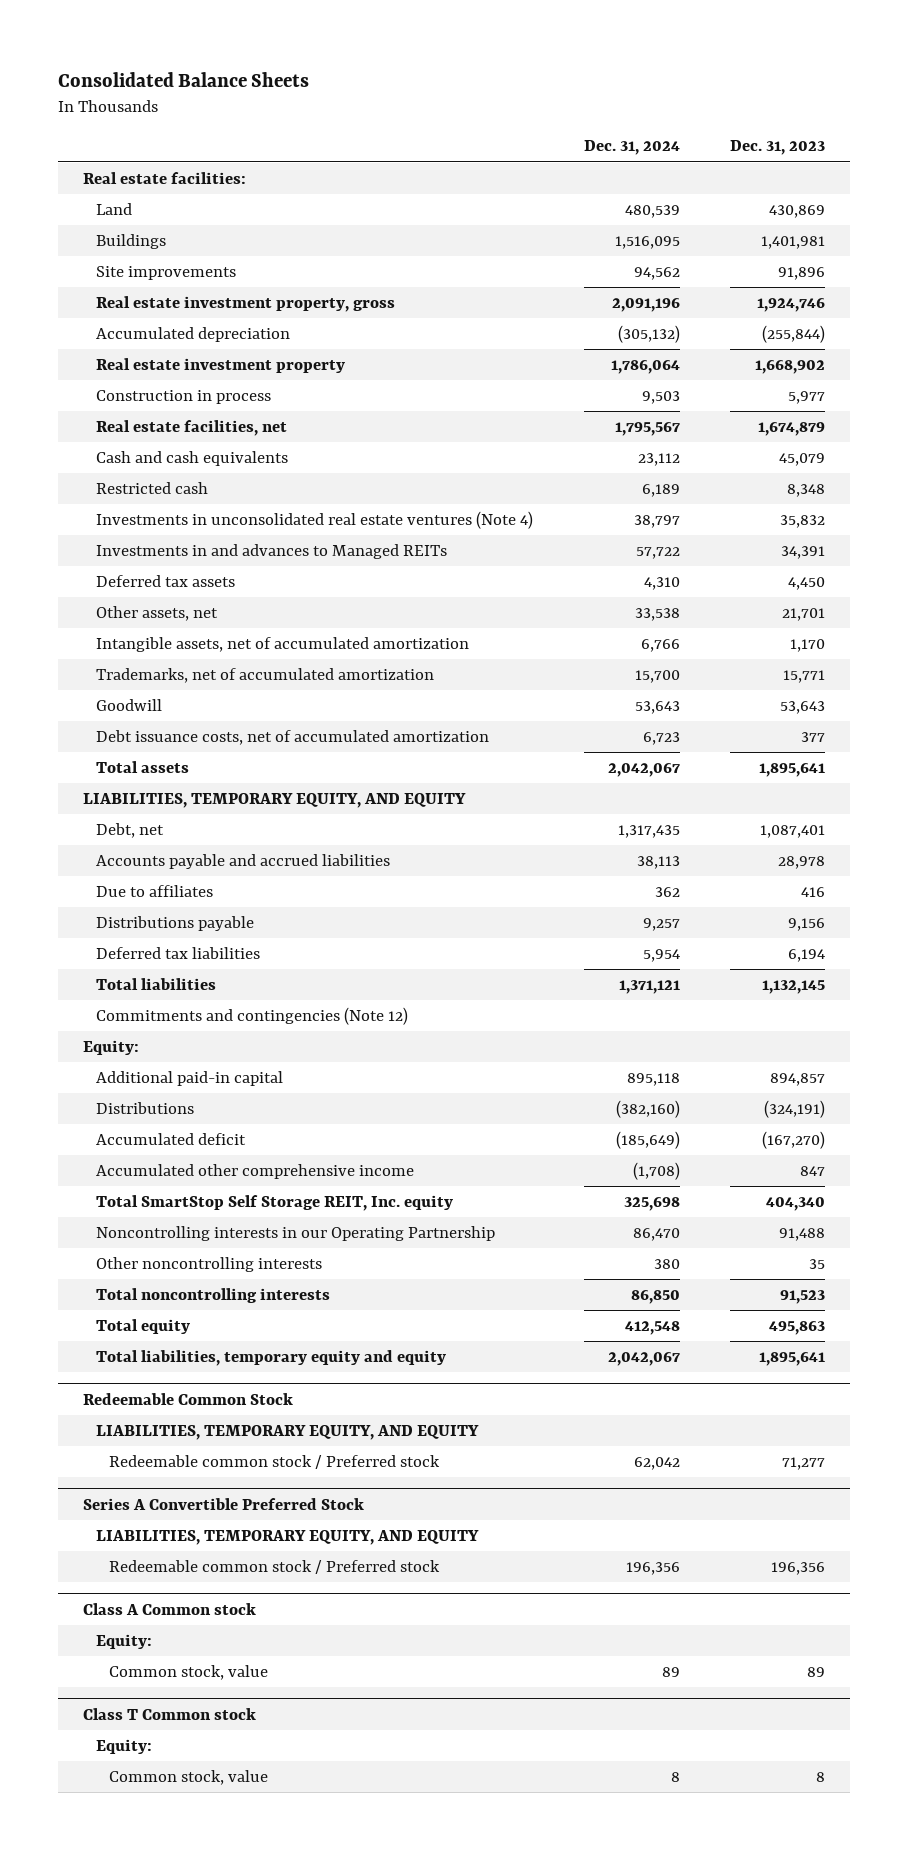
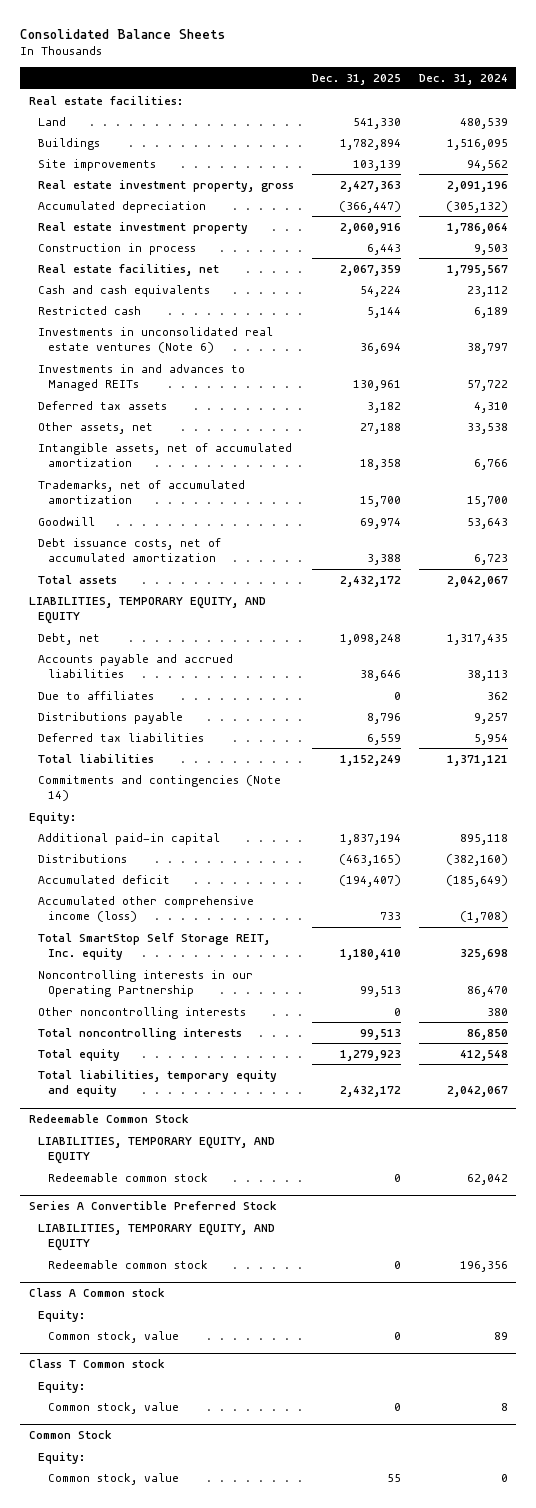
- | Dec. 31, 2024 | Dec. 31, 2023
+ | Dec. 31, 2025 | Dec. 31, 2024
- Investments in unconsolidated real estate ventures (Note 4) | 38,797 | 35,832
+ Investments in unconsolidated real estate ventures (Note 6) | 36,694 | 38,797
- Commitments and contingencies (Note 12)
+ Commitments and contingencies (Note 14)
- Accumulated other comprehensive income | (1,708) | 847
+ Accumulated other comprehensive income (loss) | 733 | (1,708)
@ Redeemable Common Stock
- Redeemable common stock / Preferred stock | 62,042 | 71,277
+ Redeemable common stock | 0 | 62,042
@ Series A Convertible Preferred Stock
- Redeemable common stock / Preferred stock | 196,356 | 196,356
+ Redeemable common stock | 0 | 196,356
+ Common Stock
+ Equity:
+ Common stock, value | 55 | 0

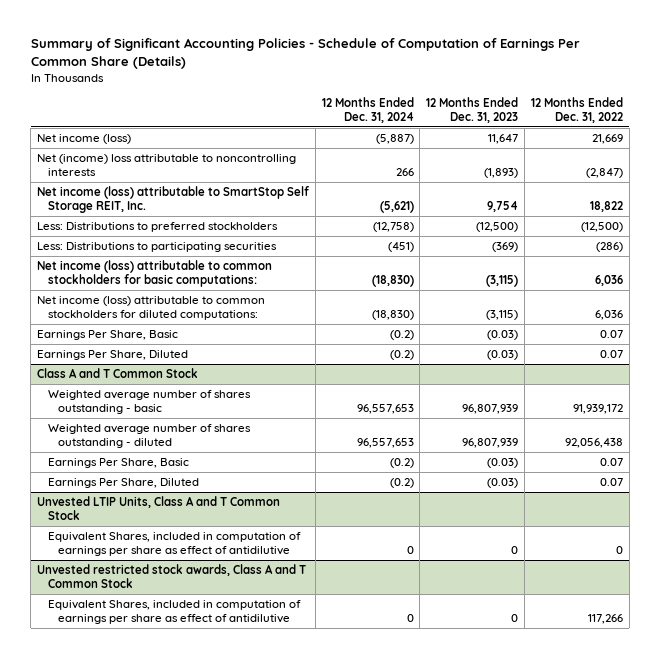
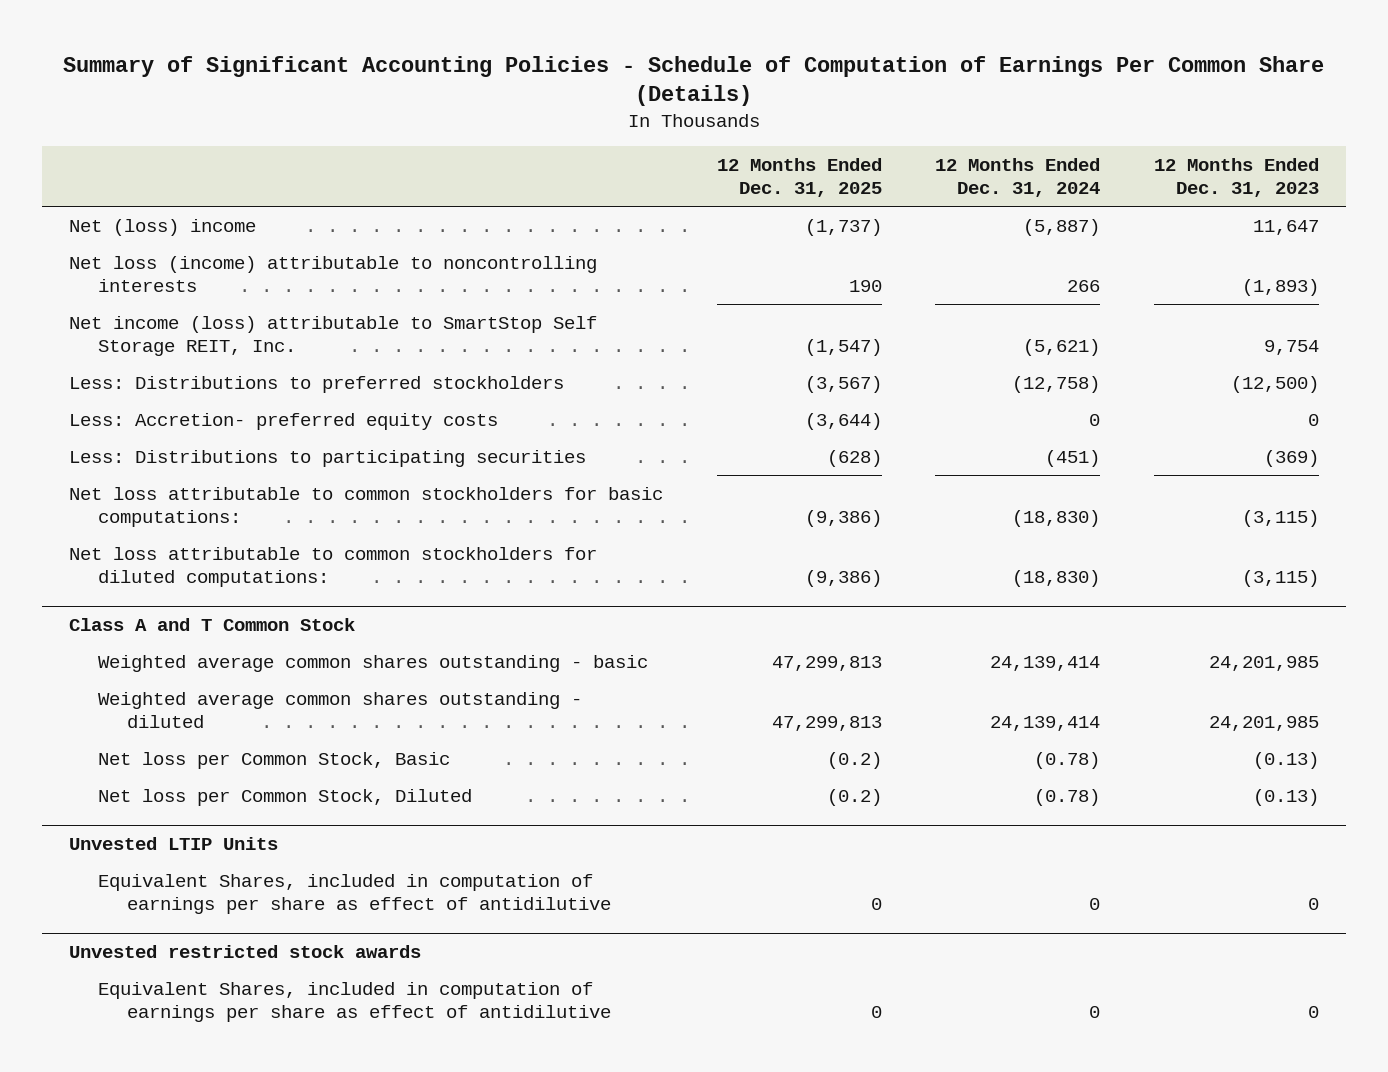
- | 12 Months Ended Dec. 31, 2024 | 12 Months Ended Dec. 31, 2023 | 12 Months Ended Dec. 31, 2022
+ | 12 Months Ended Dec. 31, 2025 | 12 Months Ended Dec. 31, 2024 | 12 Months Ended Dec. 31, 2023
- Net income (loss) | (5,887) | 11,647 | 21,669
- Net (income) loss attributable to noncontrolling interests | 266 | (1,893) | (2,847)
+ Net (loss) income | (1,737) | (5,887) | 11,647
+ Net loss (income) attributable to noncontrolling interests | 190 | 266 | (1,893)
+ Less: Accretion- preferred equity costs | (3,644) | 0 | 0
- Net income (loss) attributable to common stockholders for basic computations: | (18,830) | (3,115) | 6,036
- Net income (loss) attributable to common stockholders for diluted computations: | (18,830) | (3,115) | 6,036
- Earnings Per Share, Basic | (0.2) | (0.03) | 0.07
- Earnings Per Share, Diluted | (0.2) | (0.03) | 0.07
+ Net loss attributable to common stockholders for basic computations: | (9,386) | (18,830) | (3,115)
+ Net loss attributable to common stockholders for diluted computations: | (9,386) | (18,830) | (3,115)
@ Class A and T Common Stock
- Weighted average number of shares outstanding - basic | 96,557,653 | 96,807,939 | 91,939,172
- Weighted average number of shares outstanding - diluted | 96,557,653 | 96,807,939 | 92,056,438
- Earnings Per Share, Basic | (0.2) | (0.03) | 0.07
- Earnings Per Share, Diluted | (0.2) | (0.03) | 0.07
- Unvested LTIP Units, Class A and T Common Stock
@ Class A and T Common Stock
+ Weighted average common shares outstanding - basic | 47,299,813 | 24,139,414 | 24,201,985
+ Weighted average common shares outstanding - diluted | 47,299,813 | 24,139,414 | 24,201,985
+ Net loss per Common Stock, Basic | (0.2) | (0.78) | (0.13)
+ Net loss per Common Stock, Diluted | (0.2) | (0.78) | (0.13)
+ Unvested LTIP Units
- Unvested restricted stock awards, Class A and T Common Stock
+ Unvested restricted stock awards

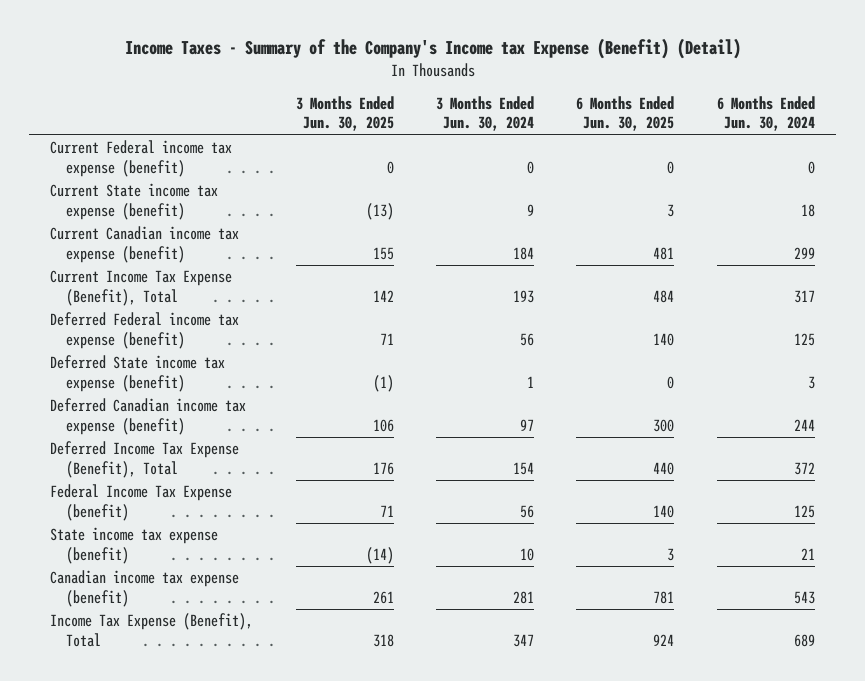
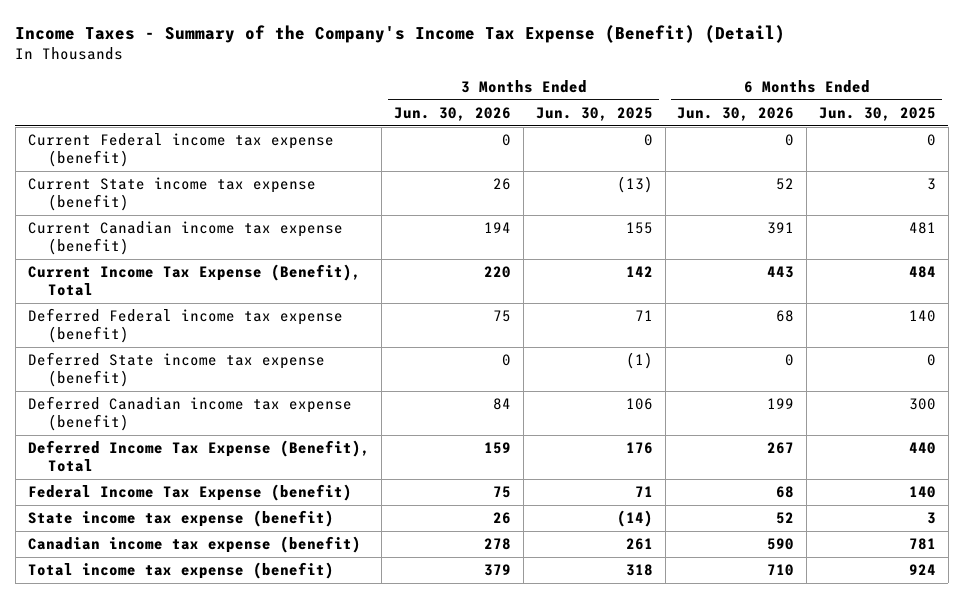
- Income Taxes - Summary of the Company's Income tax Expense (Benefit) (Detail)
+ Income Taxes - Summary of the Company's Income Tax Expense (Benefit) (Detail)
- | 3 Months Ended Jun. 30, 2025 | 3 Months Ended Jun. 30, 2024 | 6 Months Ended Jun. 30, 2025 | 6 Months Ended Jun. 30, 2024
+ | 3 Months Ended Jun. 30, 2026 | 3 Months Ended Jun. 30, 2025 | 6 Months Ended Jun. 30, 2026 | 6 Months Ended Jun. 30, 2025
- Income Tax Expense (Benefit), Total | 318 | 347 | 924 | 689
+ Total income tax expense (benefit) | 379 | 318 | 710 | 924

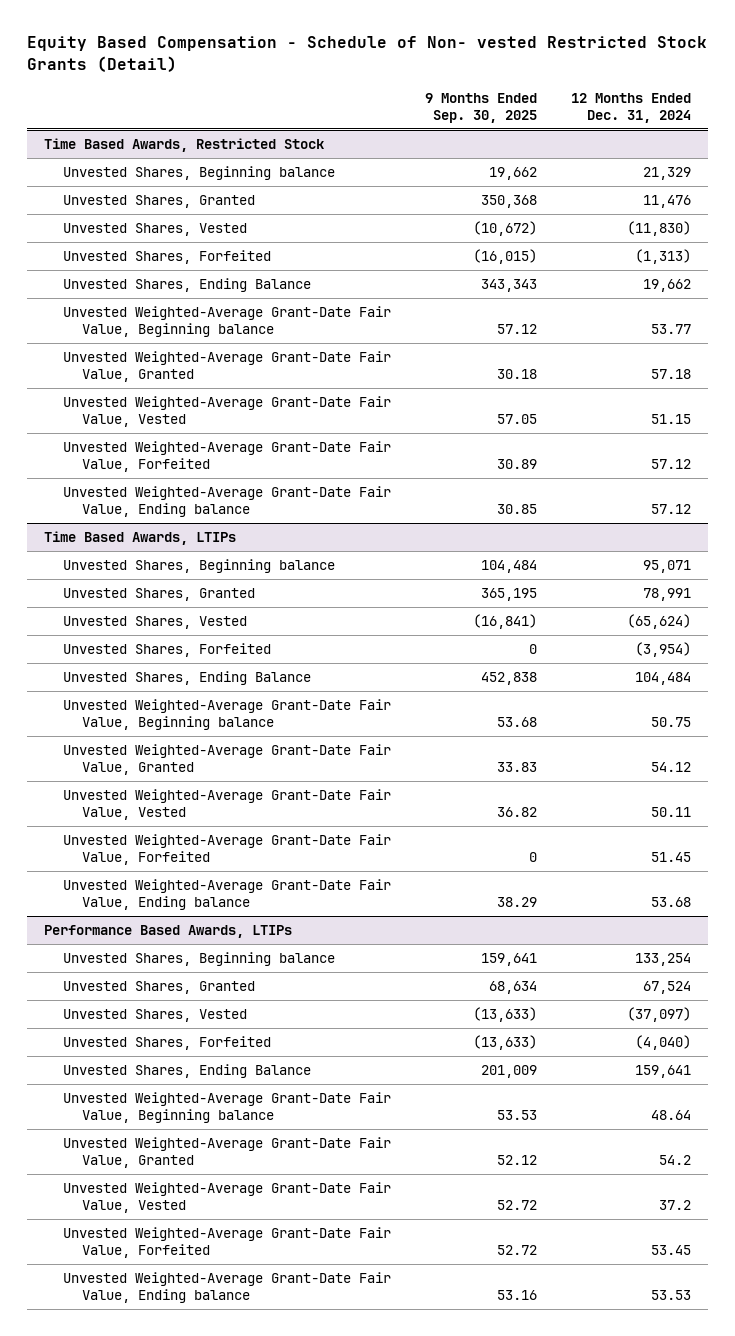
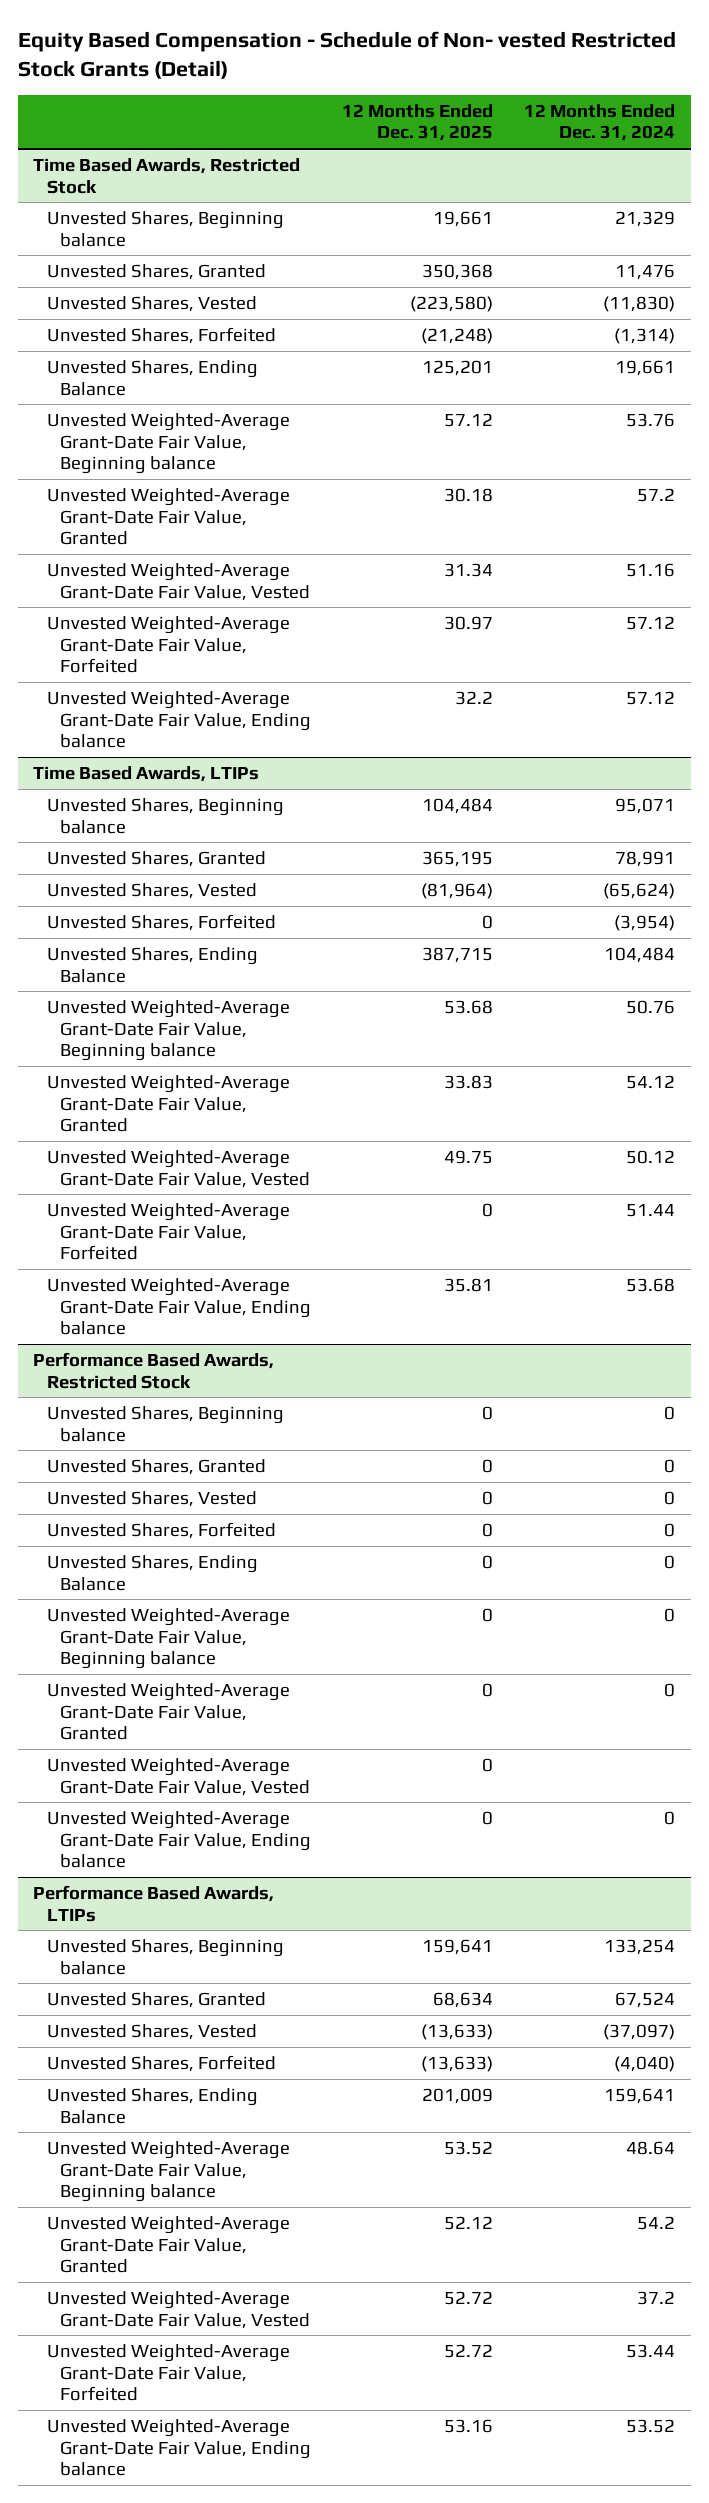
- | 9 Months Ended Sep. 30, 2025 | 12 Months Ended Dec. 31, 2024
+ | 12 Months Ended Dec. 31, 2025 | 12 Months Ended Dec. 31, 2024
@ Time Based Awards, Restricted Stock
- Unvested Shares, Forfeited | (16,015) | (1,313)
- Unvested Shares, Ending Balance | 343,343 | 19,662
- Unvested Weighted-Average Grant-Date Fair Value, Beginning balance | 57.12 | 53.77
- Unvested Weighted-Average Grant-Date Fair Value, Granted | 30.18 | 57.18
- Unvested Weighted-Average Grant-Date Fair Value, Vested | 57.05 | 51.15
+ Unvested Shares, Forfeited | (21,248) | (1,314)
+ Unvested Shares, Ending Balance | 125,201 | 19,661
+ Unvested Weighted-Average Grant-Date Fair Value, Beginning balance | 57.12 | 53.76
+ Unvested Weighted-Average Grant-Date Fair Value, Granted | 30.18 | 57.2
+ Unvested Weighted-Average Grant-Date Fair Value, Vested | 31.34 | 51.16
@ Time Based Awards, LTIPs
- Unvested Weighted-Average Grant-Date Fair Value, Beginning balance | 53.68 | 50.75
+ Unvested Weighted-Average Grant-Date Fair Value, Beginning balance | 53.68 | 50.76
- Unvested Weighted-Average Grant-Date Fair Value, Vested | 36.82 | 50.11
- Unvested Weighted-Average Grant-Date Fair Value, Forfeited | 0 | 51.45
+ Unvested Weighted-Average Grant-Date Fair Value, Vested | 49.75 | 50.12
+ Unvested Weighted-Average Grant-Date Fair Value, Forfeited | 0 | 51.44
+ Performance Based Awards, Restricted Stock
+ Unvested Shares, Beginning balance | 0 | 0
+ Unvested Shares, Granted | 0 | 0
+ Unvested Shares, Vested | 0 | 0
+ Unvested Shares, Forfeited | 0 | 0
+ Unvested Shares, Ending Balance | 0 | 0
+ Unvested Weighted-Average Grant-Date Fair Value, Beginning balance | 0 | 0
+ Unvested Weighted-Average Grant-Date Fair Value, Granted | 0 | 0
+ Unvested Weighted-Average Grant-Date Fair Value, Vested | 0 |
+ Unvested Weighted-Average Grant-Date Fair Value, Ending balance | 0 | 0
@ Performance Based Awards, LTIPs
- Unvested Weighted-Average Grant-Date Fair Value, Forfeited | 52.72 | 53.45
- Unvested Weighted-Average Grant-Date Fair Value, Ending balance | 53.16 | 53.53
+ Unvested Weighted-Average Grant-Date Fair Value, Forfeited | 52.72 | 53.44
+ Unvested Weighted-Average Grant-Date Fair Value, Ending balance | 53.16 | 53.52

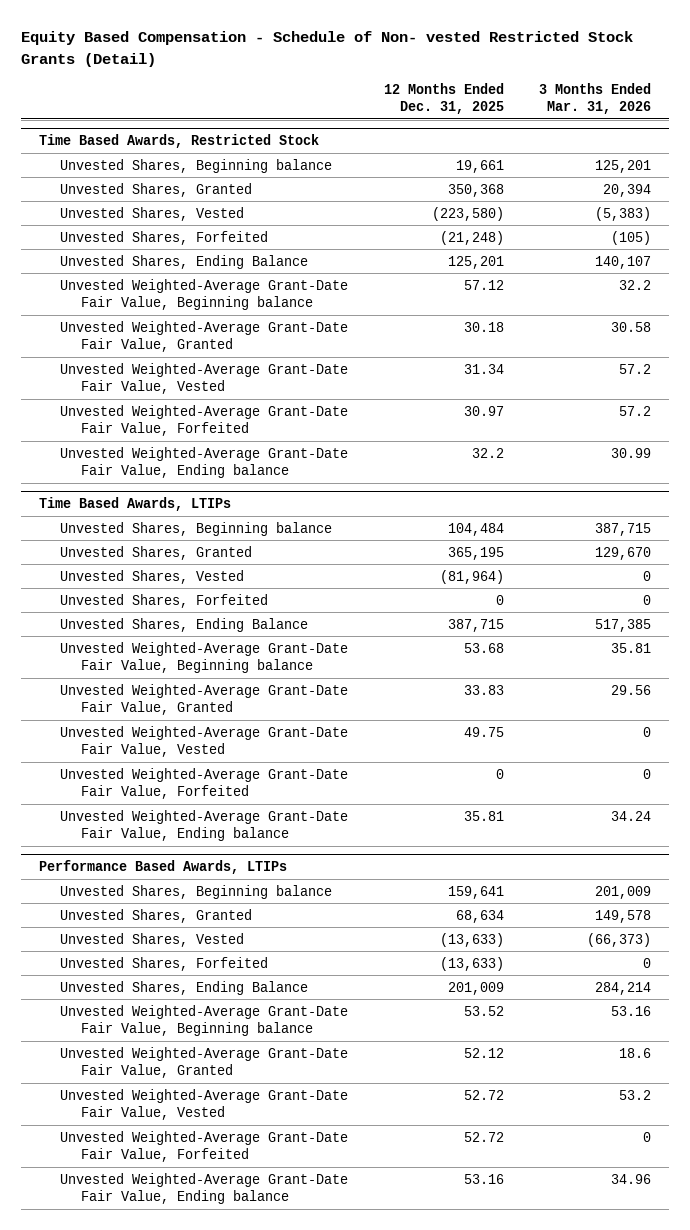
- | 12 Months Ended Dec. 31, 2025 | 12 Months Ended Dec. 31, 2024
+ | 12 Months Ended Dec. 31, 2025 | 3 Months Ended Mar. 31, 2026
- Performance Based Awards, Restricted Stock
- Unvested Shares, Beginning balance | 0 | 0
- Unvested Shares, Granted | 0 | 0
- Unvested Shares, Vested | 0 | 0
- Unvested Shares, Forfeited | 0 | 0
- Unvested Shares, Ending Balance | 0 | 0
- Unvested Weighted-Average Grant-Date Fair Value, Beginning balance | 0 | 0
- Unvested Weighted-Average Grant-Date Fair Value, Granted | 0 | 0
- Unvested Weighted-Average Grant-Date Fair Value, Vested | 0 |
- Unvested Weighted-Average Grant-Date Fair Value, Ending balance | 0 | 0

